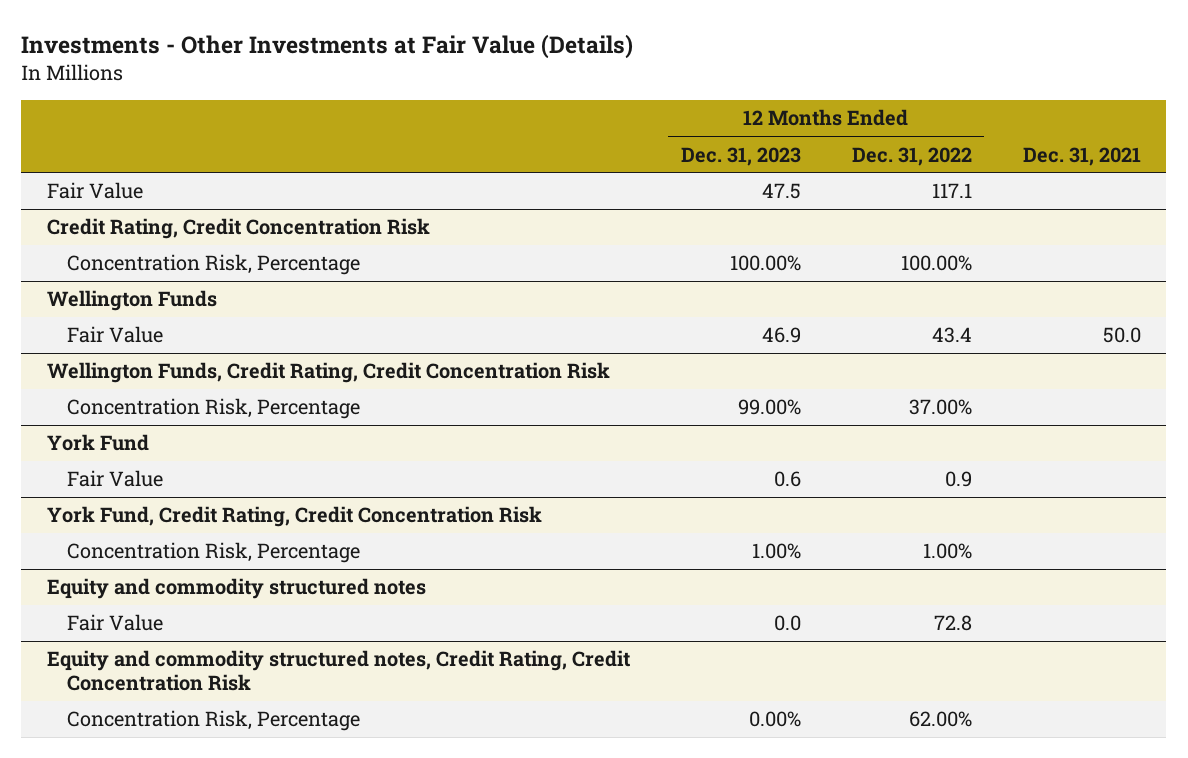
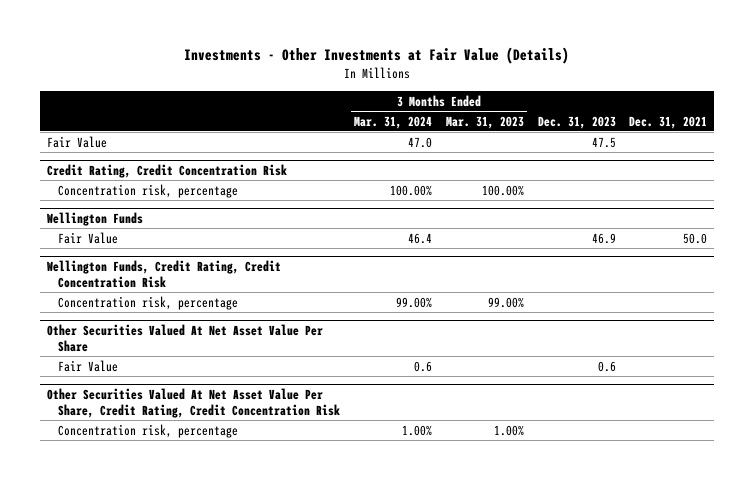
- | 12 Months Ended Dec. 31, 2023 | 12 Months Ended Dec. 31, 2022 | Dec. 31, 2021
+ | 3 Months Ended Mar. 31, 2024 | 3 Months Ended Mar. 31, 2023 | Dec. 31, 2023 | Dec. 31, 2021
@ Credit Rating, Credit Concentration Risk
- Concentration Risk, Percentage | 100.00% | 100.00% |
+ Concentration risk, percentage | 100.00% | 100.00% | |
@ Wellington Funds, Credit Rating, Credit Concentration Risk
- Concentration Risk, Percentage | 99.00% | 37.00% |
- York Fund
- Fair Value | 0.6 | 0.9 |
- York Fund, Credit Rating, Credit Concentration Risk
- Concentration Risk, Percentage | 1.00% | 1.00% |
- Equity and commodity structured notes
- Fair Value | 0.0 | 72.8 |
- Equity and commodity structured notes, Credit Rating, Credit Concentration Risk
- Concentration Risk, Percentage | 0.00% | 62.00% |
@ Wellington Funds, Credit Rating, Credit Concentration Risk
+ Concentration risk, percentage | 99.00% | 99.00% | |
+ Other Securities Valued At Net Asset Value Per Share
+ Fair Value | 0.6 | | 0.6 |
+ Other Securities Valued At Net Asset Value Per Share, Credit Rating, Credit Concentration Risk
+ Concentration risk, percentage | 1.00% | 1.00% | |

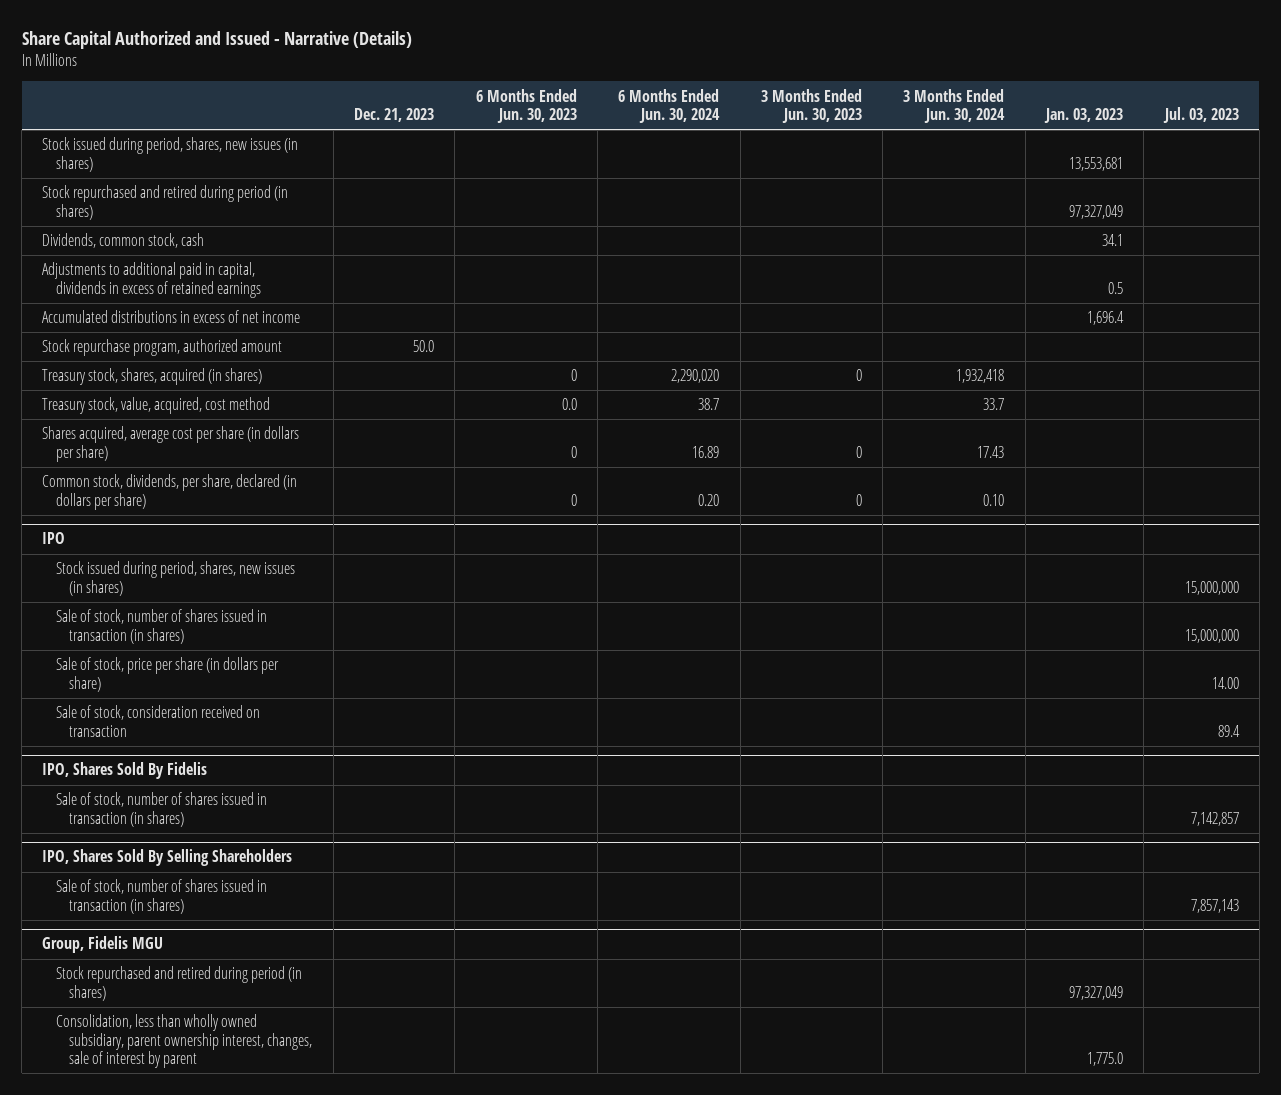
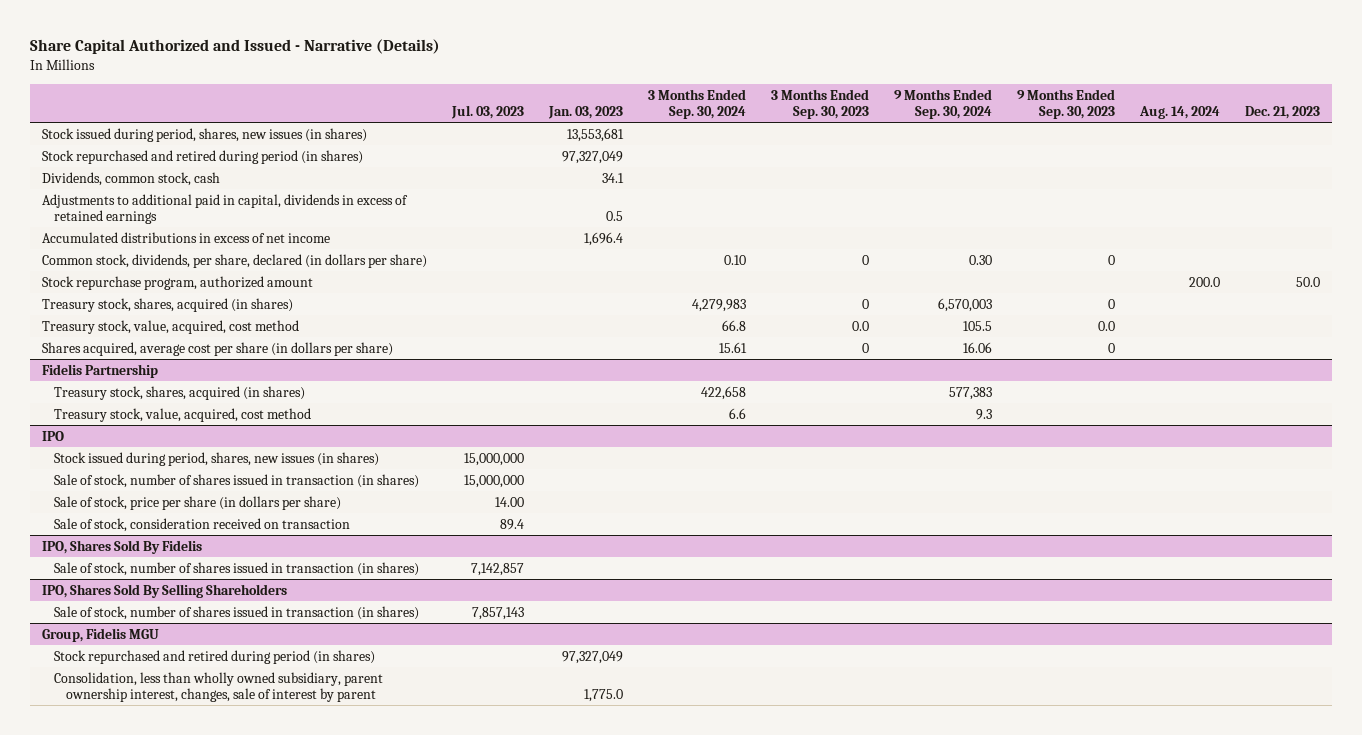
- | Dec. 21, 2023 | 6 Months Ended Jun. 30, 2023 | 6 Months Ended Jun. 30, 2024 | 3 Months Ended Jun. 30, 2023 | 3 Months Ended Jun. 30, 2024 | Jan. 03, 2023 | Jul. 03, 2023
+ | Jul. 03, 2023 | Jan. 03, 2023 | 3 Months Ended Sep. 30, 2024 | 3 Months Ended Sep. 30, 2023 | 9 Months Ended Sep. 30, 2024 | 9 Months Ended Sep. 30, 2023 | Aug. 14, 2024 | Dec. 21, 2023
moved up: Common stock, dividends, per share, declared (in dollars per share) | | | 0.10 | 0 | 0.30 | 0 | |
+ Fidelis Partnership
+ Treasury stock, shares, acquired (in shares) | | | 422,658 | | 577,383 | | |
+ Treasury stock, value, acquired, cost method | | | 6.6 | | 9.3 | | |

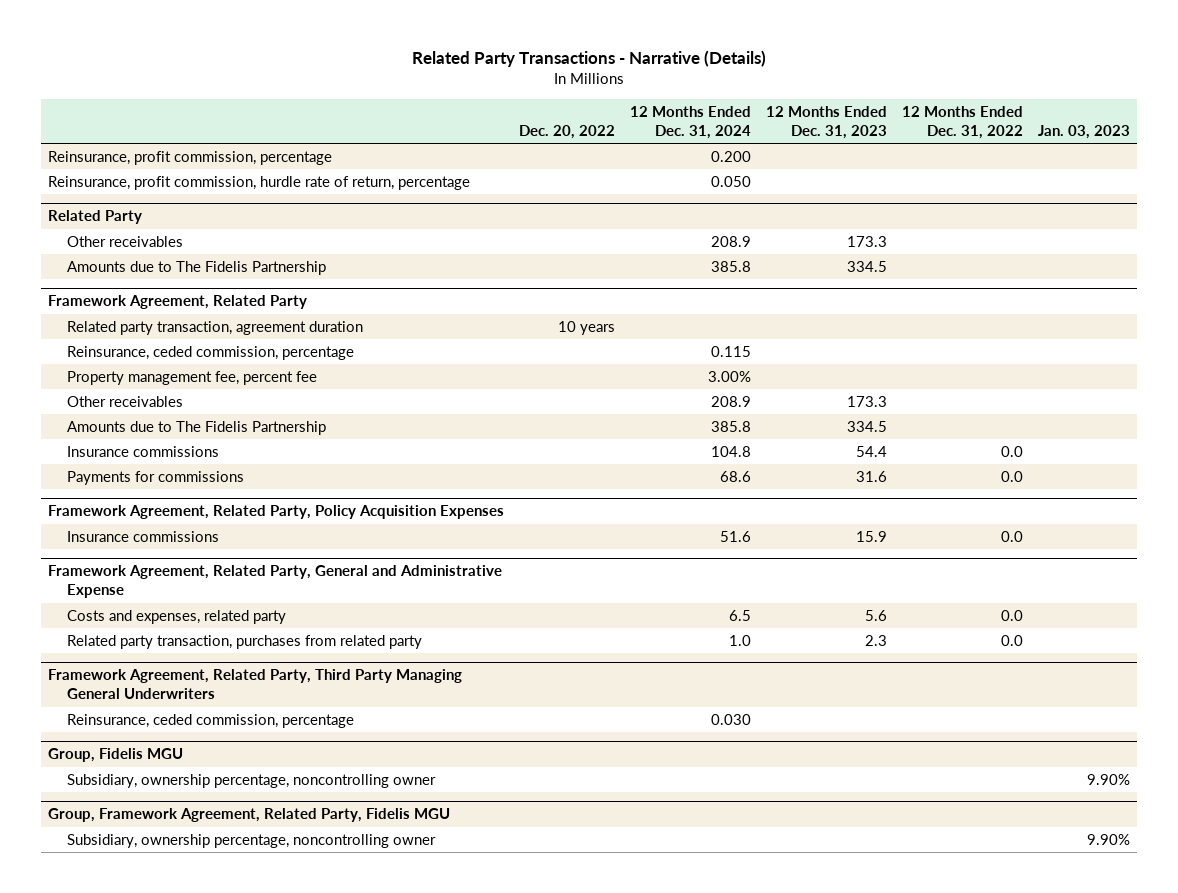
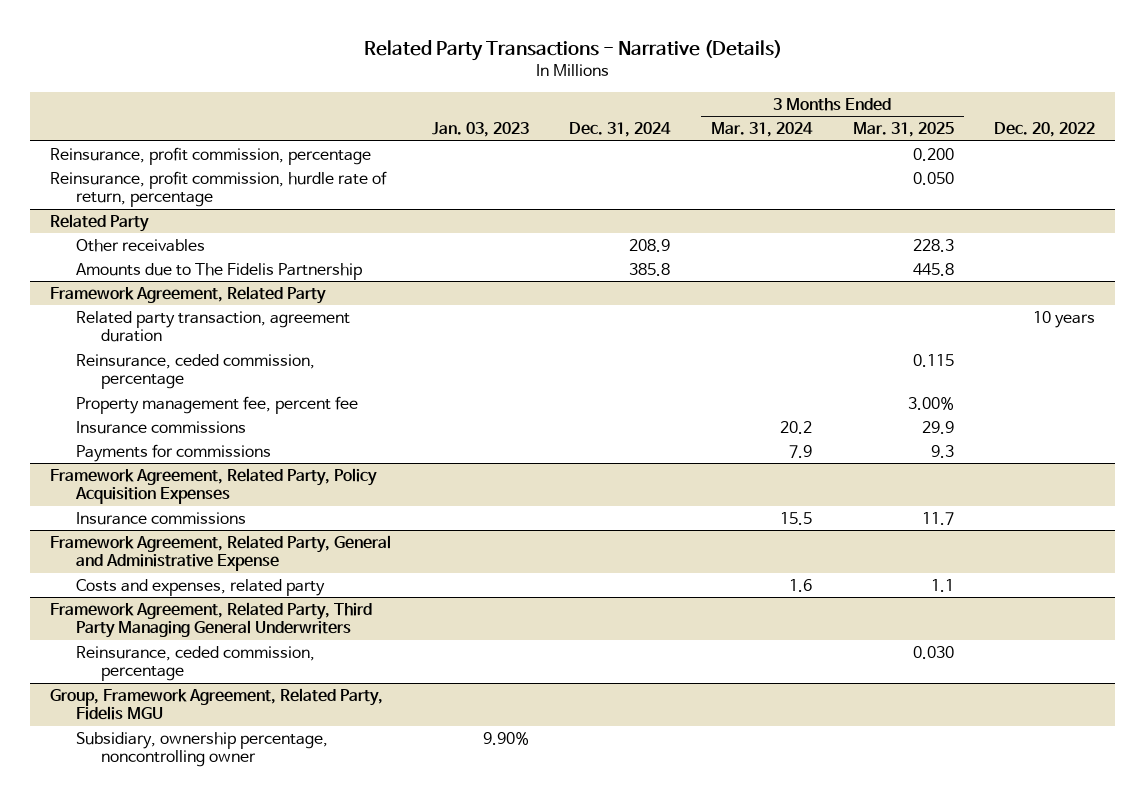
- | Dec. 20, 2022 | 12 Months Ended Dec. 31, 2024 | 12 Months Ended Dec. 31, 2023 | 12 Months Ended Dec. 31, 2022 | Jan. 03, 2023
+ | Jan. 03, 2023 | Dec. 31, 2024 | 3 Months Ended Mar. 31, 2024 | 3 Months Ended Mar. 31, 2025 | Dec. 20, 2022
@ Framework Agreement, Related Party
- Other receivables | | 208.9 | 173.3 | |
- Amounts due to The Fidelis Partnership | | 385.8 | 334.5 | |
@ Framework Agreement, Related Party, General and Administrative Expense
- Related party transaction, purchases from related party | | 1.0 | 2.3 | 0.0 |
- Group, Fidelis MGU
- Subsidiary, ownership percentage, noncontrolling owner | | | | | 9.90%

